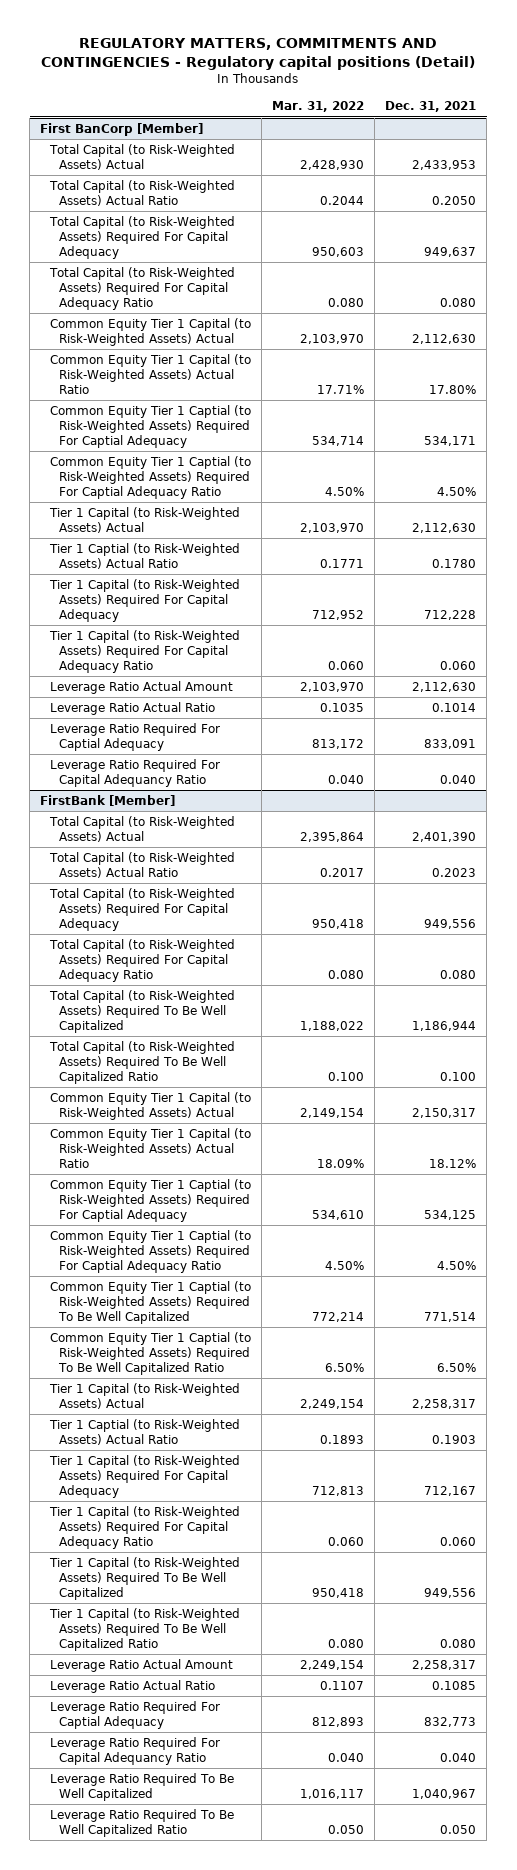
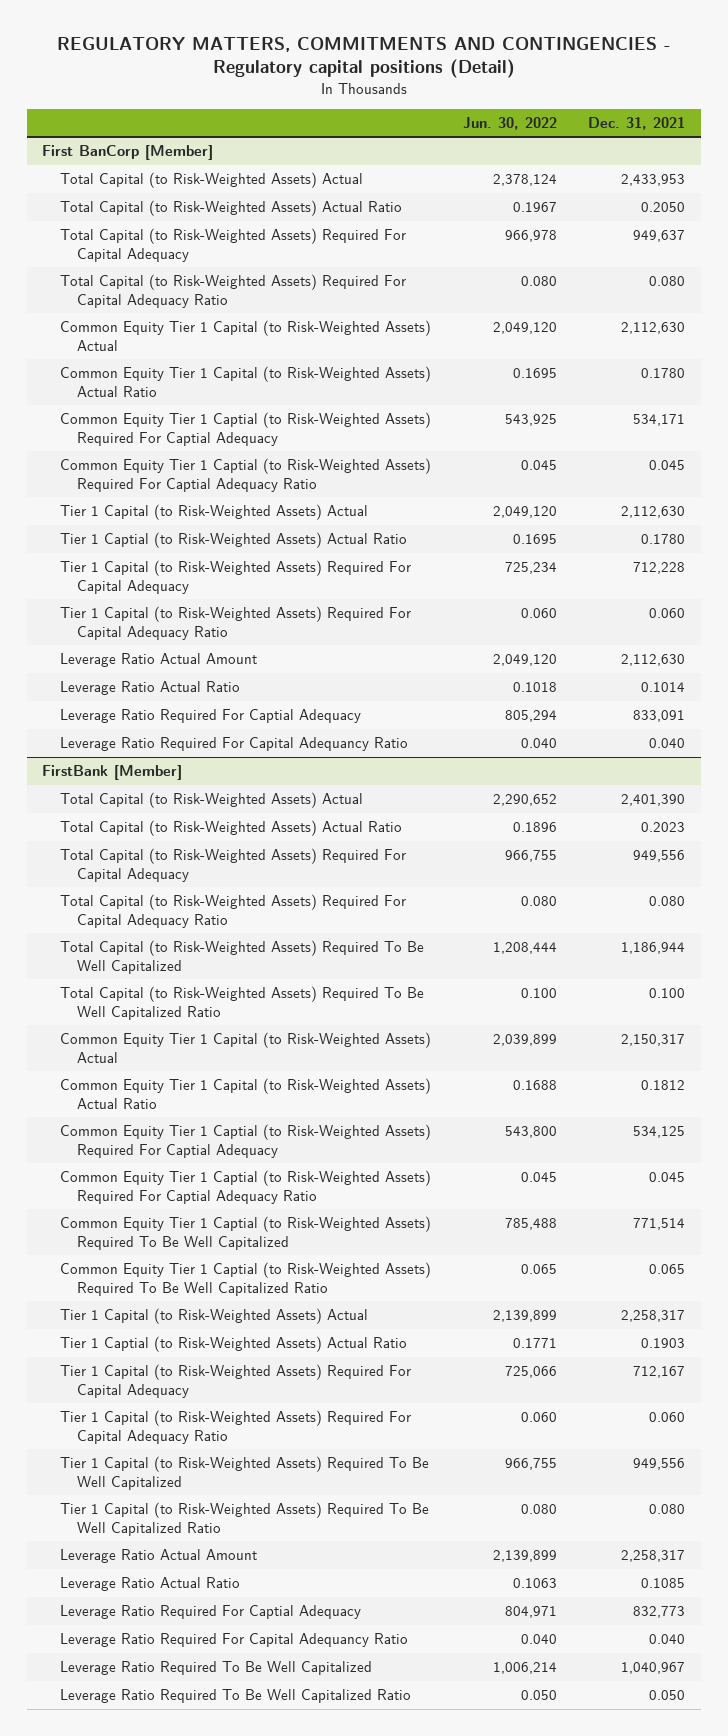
- | Mar. 31, 2022 | Dec. 31, 2021
+ | Jun. 30, 2022 | Dec. 31, 2021
@ First BanCorp [Member]
- Common Equity Tier 1 Capital (to Risk-Weighted Assets) Actual Ratio | 17.71% | 17.80%
+ Common Equity Tier 1 Capital (to Risk-Weighted Assets) Actual Ratio | 0.1695 | 0.1780
- Common Equity Tier 1 Captial (to Risk-Weighted Assets) Required For Captial Adequacy Ratio | 4.50% | 4.50%
+ Common Equity Tier 1 Captial (to Risk-Weighted Assets) Required For Captial Adequacy Ratio | 0.045 | 0.045
@ FirstBank [Member]
- Common Equity Tier 1 Capital (to Risk-Weighted Assets) Actual Ratio | 18.09% | 18.12%
+ Common Equity Tier 1 Capital (to Risk-Weighted Assets) Actual Ratio | 0.1688 | 0.1812
- Common Equity Tier 1 Captial (to Risk-Weighted Assets) Required For Captial Adequacy Ratio | 4.50% | 4.50%
+ Common Equity Tier 1 Captial (to Risk-Weighted Assets) Required For Captial Adequacy Ratio | 0.045 | 0.045
- Common Equity Tier 1 Captial (to Risk-Weighted Assets) Required To Be Well Capitalized Ratio | 6.50% | 6.50%
+ Common Equity Tier 1 Captial (to Risk-Weighted Assets) Required To Be Well Capitalized Ratio | 0.065 | 0.065

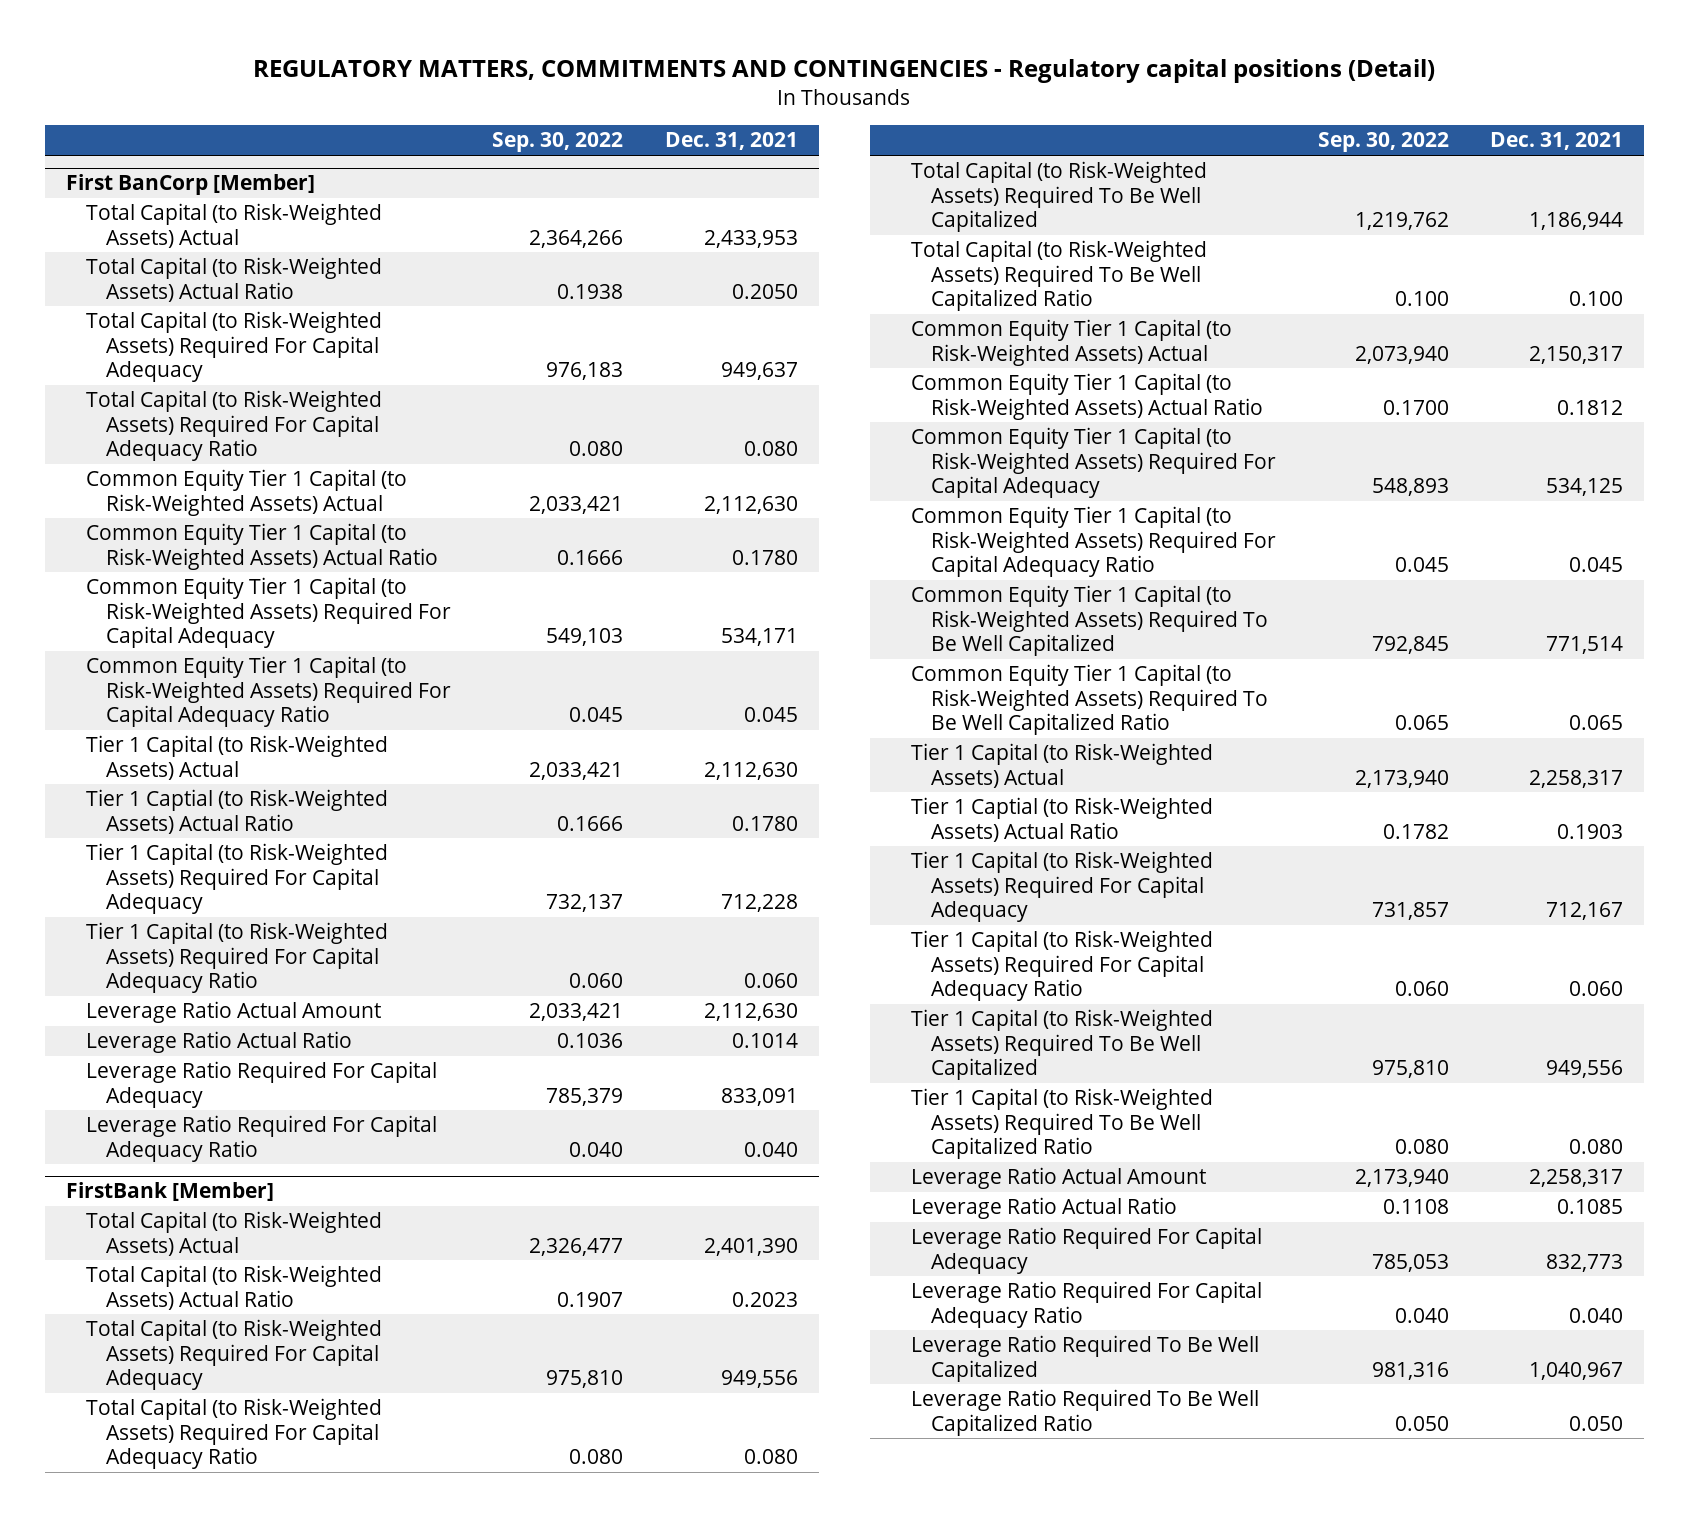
- | Jun. 30, 2022 | Dec. 31, 2021
+ | Sep. 30, 2022 | Dec. 31, 2021
@ First BanCorp [Member]
- Common Equity Tier 1 Captial (to Risk-Weighted Assets) Required For Captial Adequacy | 543,925 | 534,171
- Common Equity Tier 1 Captial (to Risk-Weighted Assets) Required For Captial Adequacy Ratio | 0.045 | 0.045
+ Common Equity Tier 1 Capital (to Risk-Weighted Assets) Required For Capital Adequacy | 549,103 | 534,171
+ Common Equity Tier 1 Capital (to Risk-Weighted Assets) Required For Capital Adequacy Ratio | 0.045 | 0.045
- Leverage Ratio Required For Captial Adequacy | 805,294 | 833,091
- Leverage Ratio Required For Capital Adequancy Ratio | 0.040 | 0.040
+ Leverage Ratio Required For Capital Adequacy | 785,379 | 833,091
+ Leverage Ratio Required For Capital Adequacy Ratio | 0.040 | 0.040
@ FirstBank [Member]
- Common Equity Tier 1 Captial (to Risk-Weighted Assets) Required For Captial Adequacy | 543,800 | 534,125
- Common Equity Tier 1 Captial (to Risk-Weighted Assets) Required For Captial Adequacy Ratio | 0.045 | 0.045
- Common Equity Tier 1 Captial (to Risk-Weighted Assets) Required To Be Well Capitalized | 785,488 | 771,514
- Common Equity Tier 1 Captial (to Risk-Weighted Assets) Required To Be Well Capitalized Ratio | 0.065 | 0.065
+ Common Equity Tier 1 Capital (to Risk-Weighted Assets) Required For Capital Adequacy | 548,893 | 534,125
+ Common Equity Tier 1 Capital (to Risk-Weighted Assets) Required For Capital Adequacy Ratio | 0.045 | 0.045
+ Common Equity Tier 1 Capital (to Risk-Weighted Assets) Required To Be Well Capitalized | 792,845 | 771,514
+ Common Equity Tier 1 Capital (to Risk-Weighted Assets) Required To Be Well Capitalized Ratio | 0.065 | 0.065
- Leverage Ratio Required For Captial Adequacy | 804,971 | 832,773
- Leverage Ratio Required For Capital Adequancy Ratio | 0.040 | 0.040
+ Leverage Ratio Required For Capital Adequacy | 785,053 | 832,773
+ Leverage Ratio Required For Capital Adequacy Ratio | 0.040 | 0.040

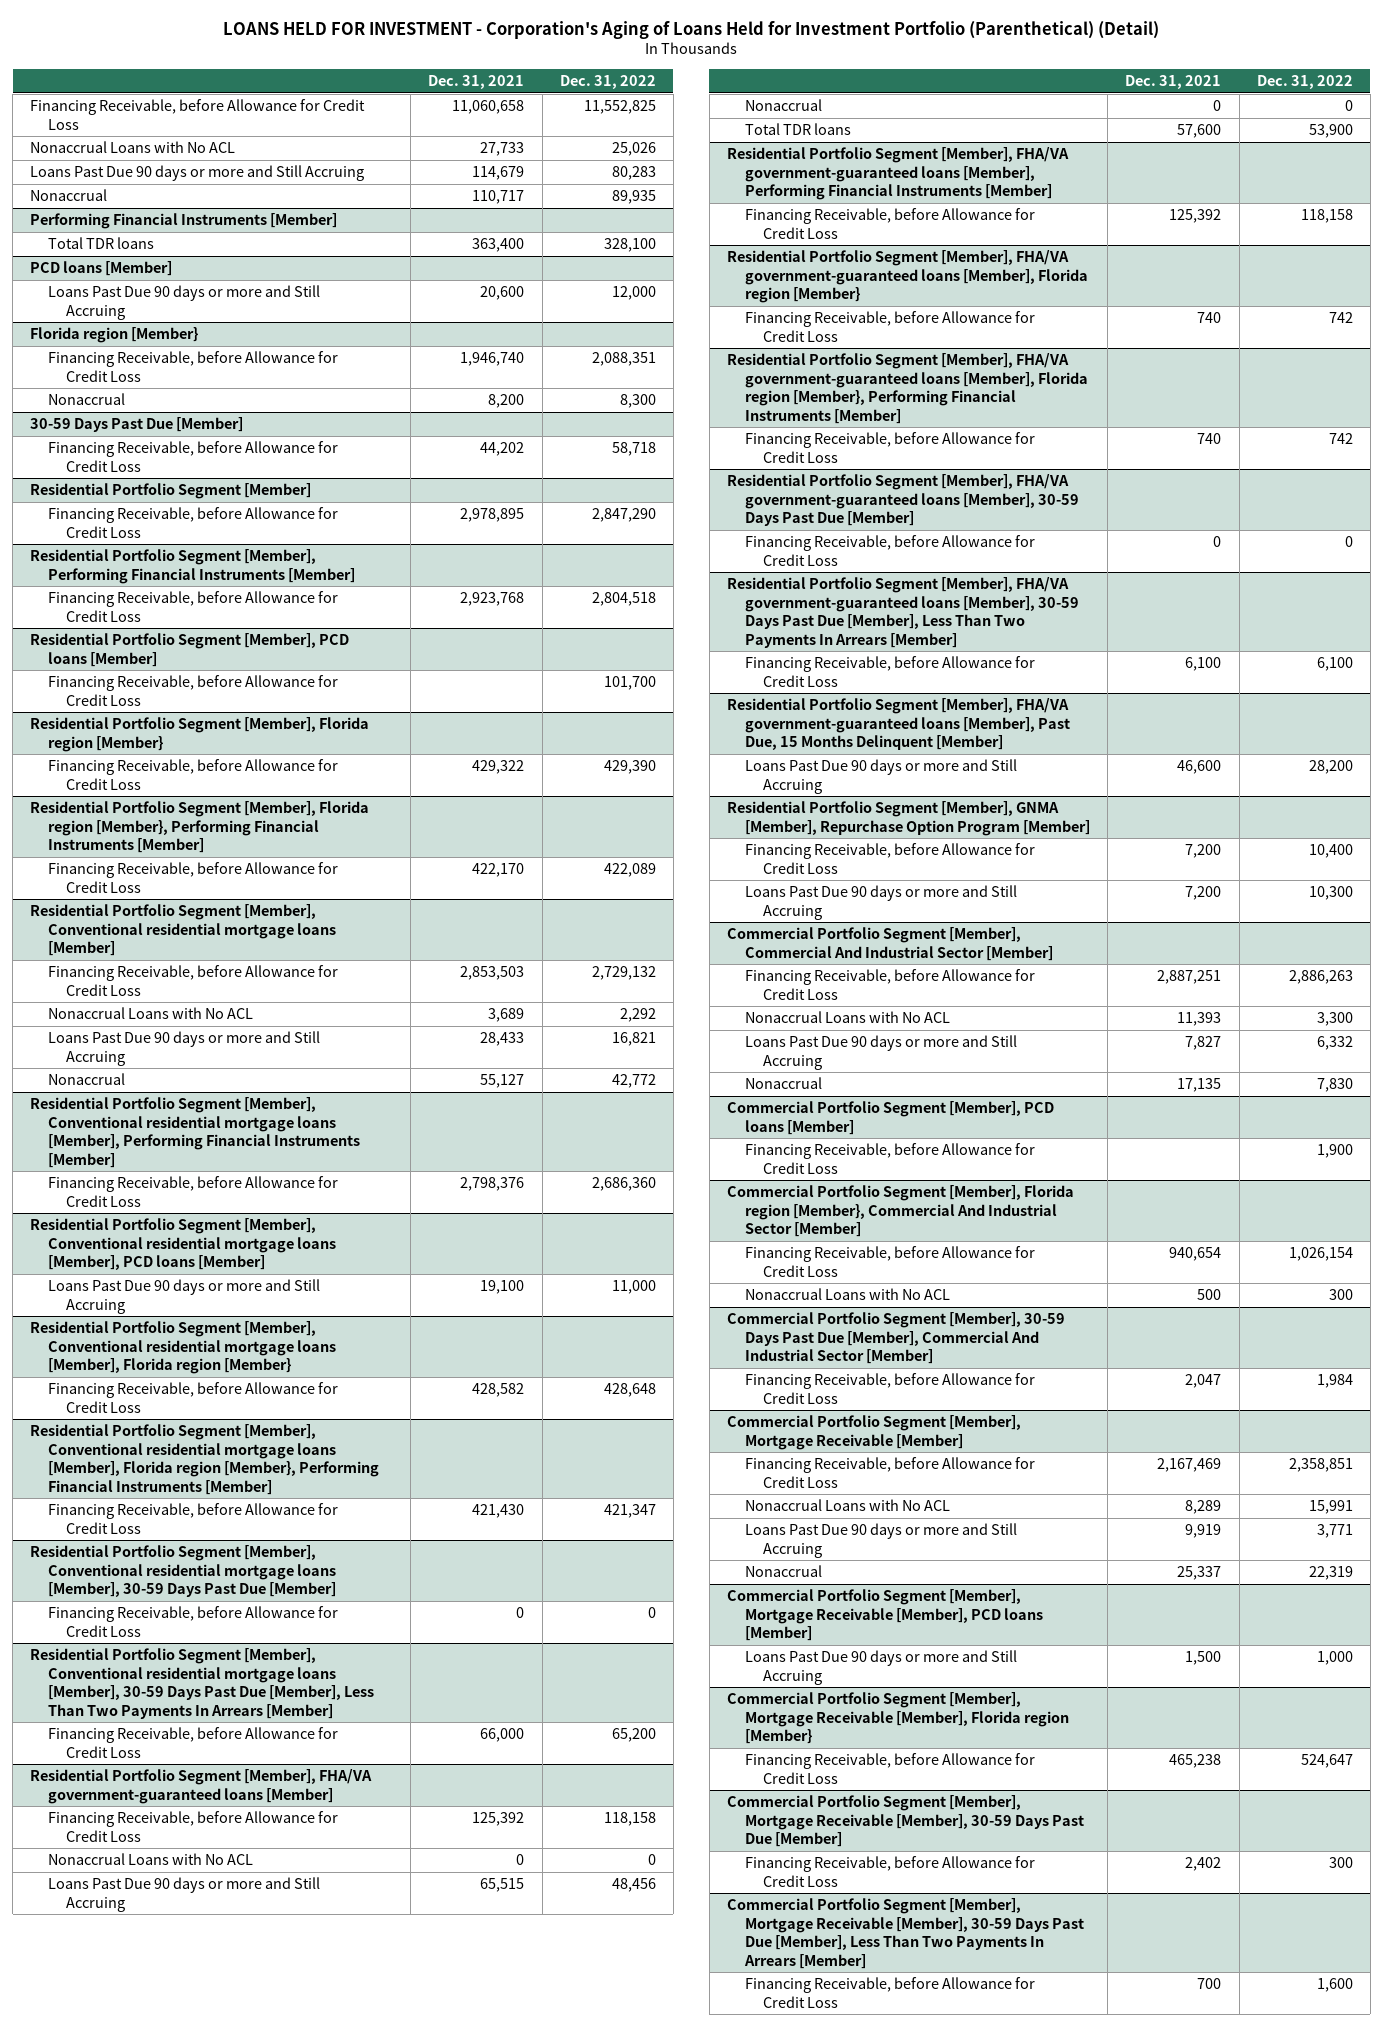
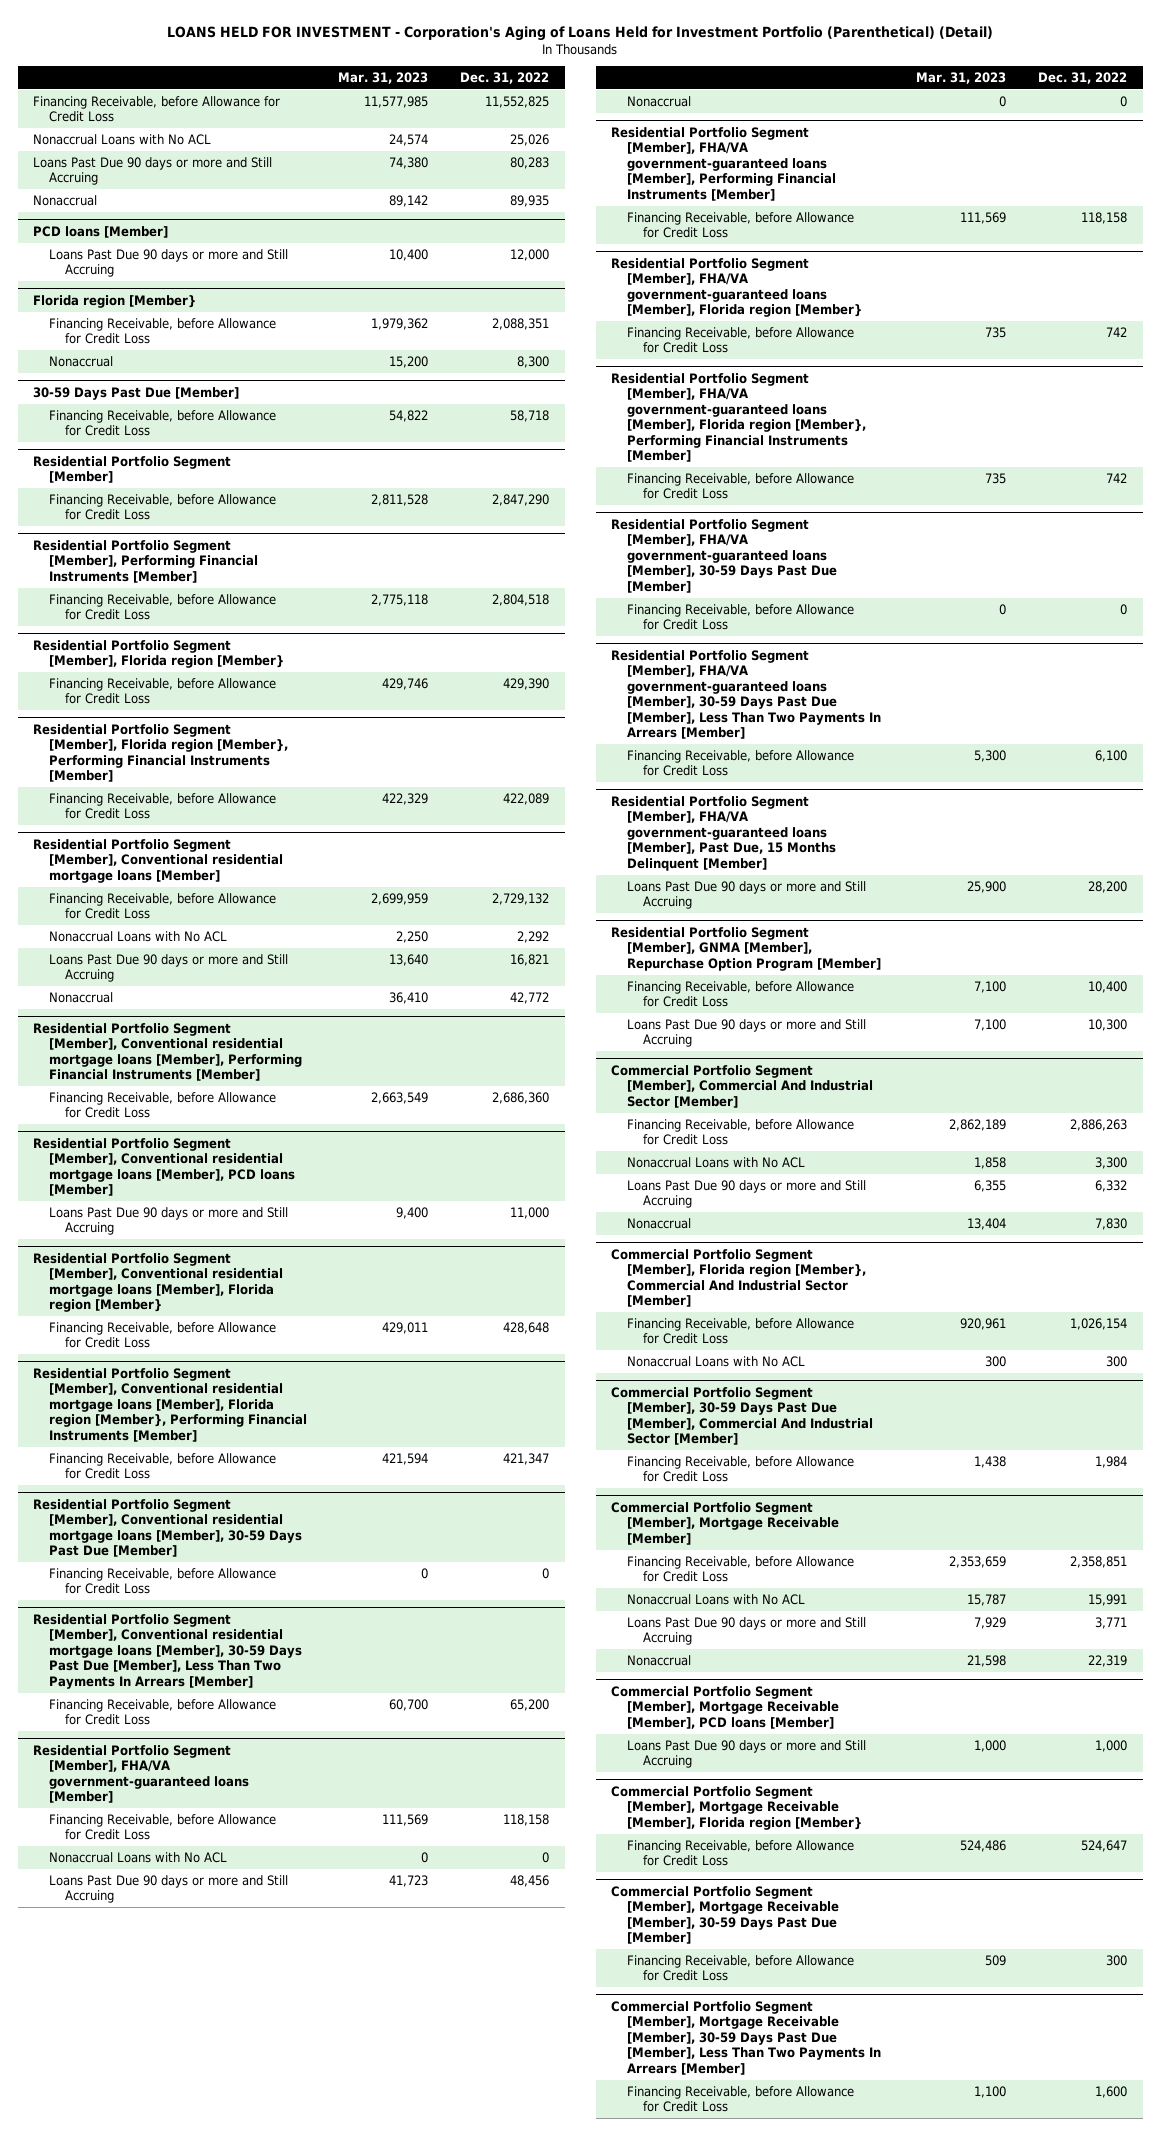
- | Dec. 31, 2021 | Dec. 31, 2022
+ | Mar. 31, 2023 | Dec. 31, 2022
- Performing Financial Instruments [Member]
- Total TDR loans | 363,400 | 328,100
- Residential Portfolio Segment [Member], PCD loans [Member]
- Financing Receivable, before Allowance for Credit Loss | | 101,700
@ Residential Portfolio Segment [Member], FHA/VA government-guaranteed loans [Member]
- Total TDR loans | 57,600 | 53,900
- Commercial Portfolio Segment [Member], PCD loans [Member]
- Financing Receivable, before Allowance for Credit Loss | | 1,900

